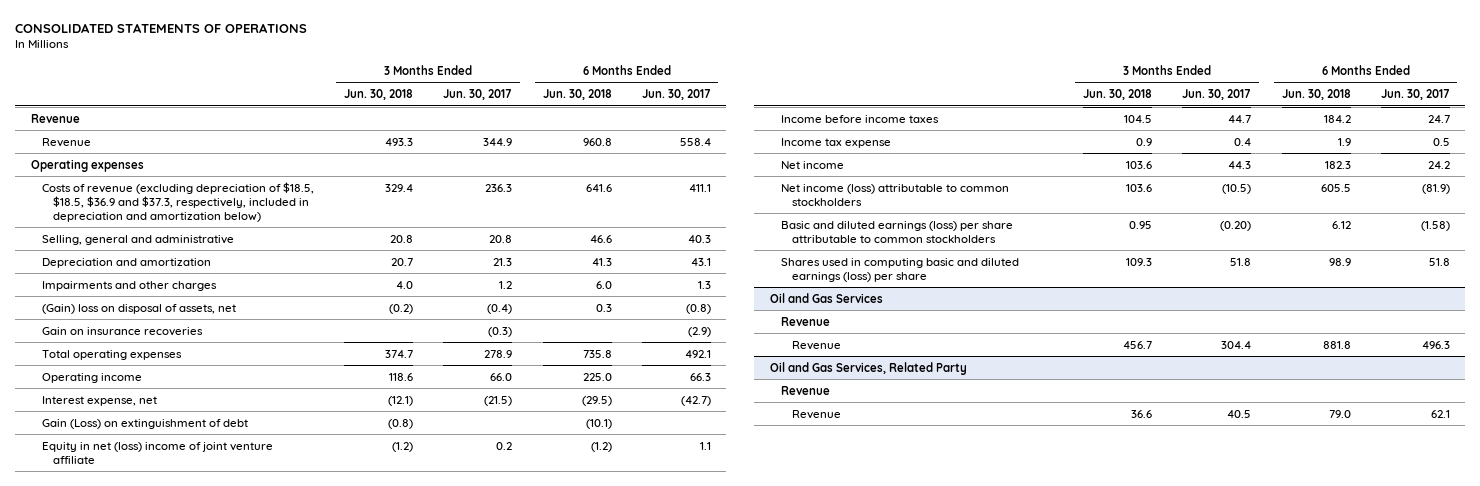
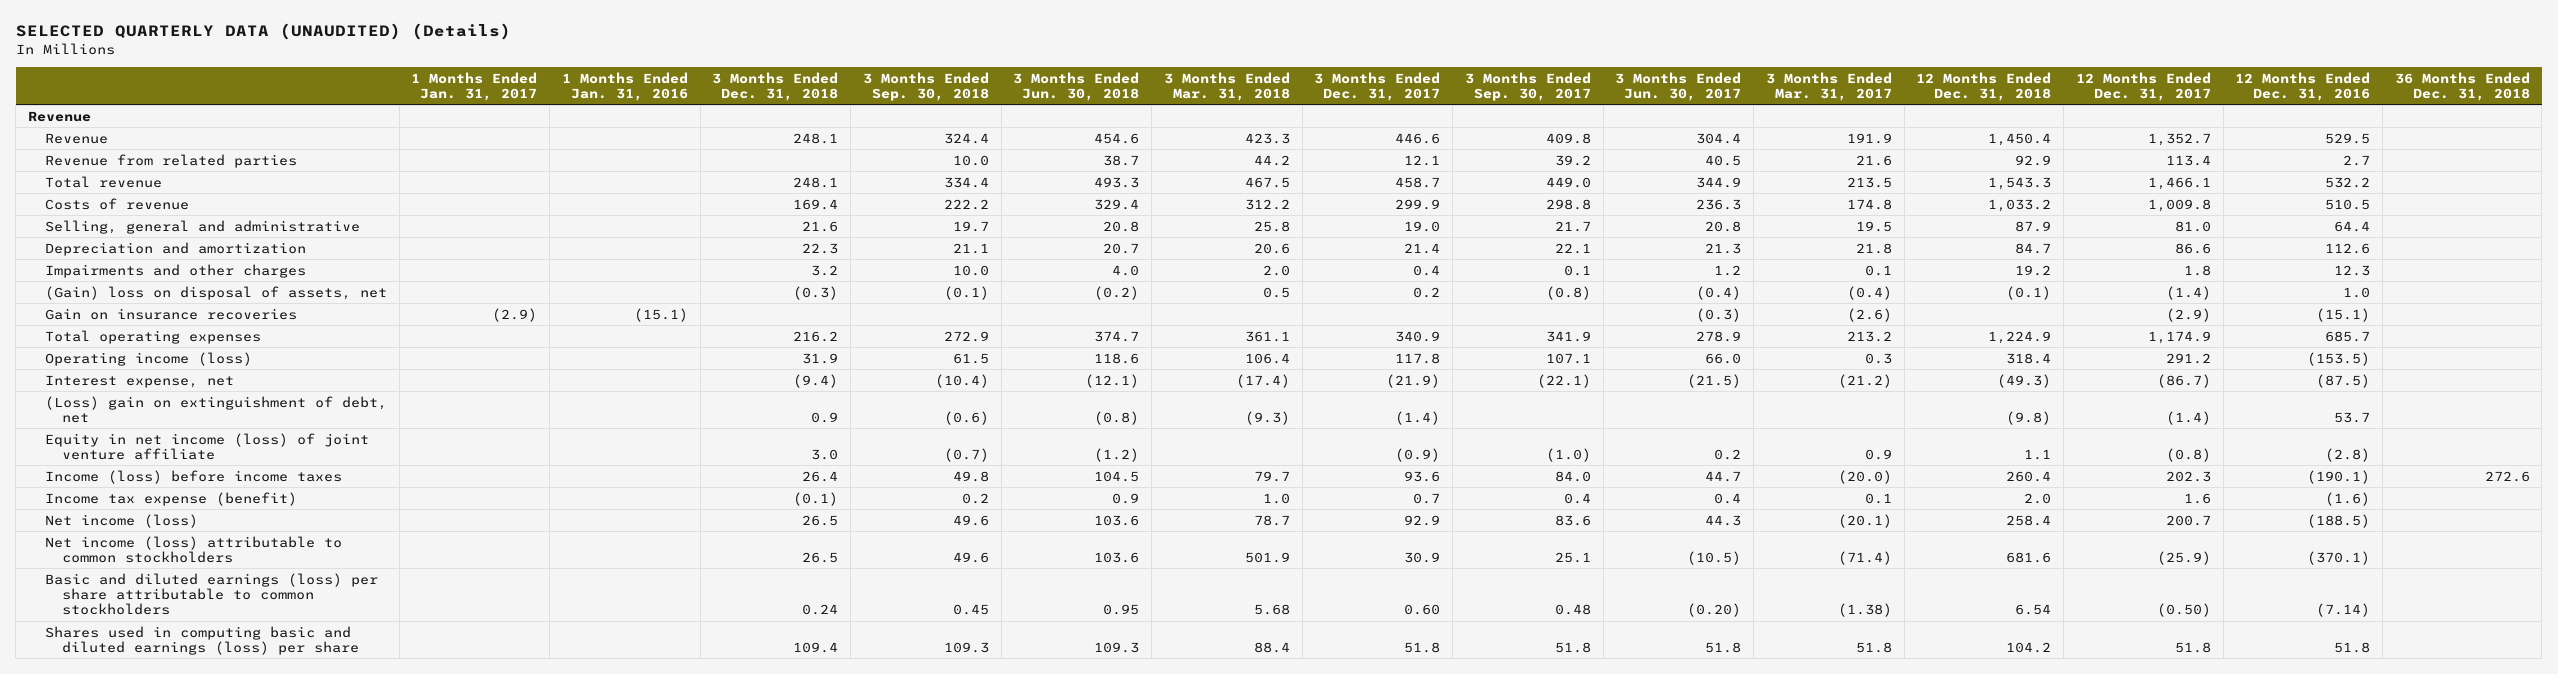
- CONSOLIDATED STATEMENTS OF OPERATIONS
+ SELECTED QUARTERLY DATA (UNAUDITED) (Details)
- | 3 Months Ended Jun. 30, 2018 | 3 Months Ended Jun. 30, 2017 | 6 Months Ended Jun. 30, 2018 | 6 Months Ended Jun. 30, 2017
+ | 1 Months Ended Jan. 31, 2017 | 1 Months Ended Jan. 31, 2016 | 3 Months Ended Dec. 31, 2018 | 3 Months Ended Sep. 30, 2018 | 3 Months Ended Jun. 30, 2018 | 3 Months Ended Mar. 31, 2018 | 3 Months Ended Dec. 31, 2017 | 3 Months Ended Sep. 30, 2017 | 3 Months Ended Jun. 30, 2017 | 3 Months Ended Mar. 31, 2017 | 12 Months Ended Dec. 31, 2018 | 12 Months Ended Dec. 31, 2017 | 12 Months Ended Dec. 31, 2016 | 36 Months Ended Dec. 31, 2018
- Revenue | 493.3 | 344.9 | 960.8 | 558.4
- Operating expenses
- Costs of revenue (excluding depreciation of $18.5, $18.5, $36.9 and $37.3, respectively, included in depreciation and amortization below) | 329.4 | 236.3 | 641.6 | 411.1
+ Revenue | | | 248.1 | 324.4 | 454.6 | 423.3 | 446.6 | 409.8 | 304.4 | 191.9 | 1,450.4 | 1,352.7 | 529.5 |
+ Revenue from related parties | | | | 10.0 | 38.7 | 44.2 | 12.1 | 39.2 | 40.5 | 21.6 | 92.9 | 113.4 | 2.7 |
+ Total revenue | | | 248.1 | 334.4 | 493.3 | 467.5 | 458.7 | 449.0 | 344.9 | 213.5 | 1,543.3 | 1,466.1 | 532.2 |
+ Costs of revenue | | | 169.4 | 222.2 | 329.4 | 312.2 | 299.9 | 298.8 | 236.3 | 174.8 | 1,033.2 | 1,009.8 | 510.5 |
- Operating income | 118.6 | 66.0 | 225.0 | 66.3
+ Operating income (loss) | | | 31.9 | 61.5 | 118.6 | 106.4 | 117.8 | 107.1 | 66.0 | 0.3 | 318.4 | 291.2 | (153.5) |
- Gain (Loss) on extinguishment of debt | (0.8) | | (10.1) |
- Equity in net (loss) income of joint venture affiliate | (1.2) | 0.2 | (1.2) | 1.1
- Income before income taxes | 104.5 | 44.7 | 184.2 | 24.7
- Income tax expense | 0.9 | 0.4 | 1.9 | 0.5
- Net income | 103.6 | 44.3 | 182.3 | 24.2
+ (Loss) gain on extinguishment of debt, net | | | 0.9 | (0.6) | (0.8) | (9.3) | (1.4) | | | | (9.8) | (1.4) | 53.7 |
+ Equity in net income (loss) of joint venture affiliate | | | 3.0 | (0.7) | (1.2) | | (0.9) | (1.0) | 0.2 | 0.9 | 1.1 | (0.8) | (2.8) |
+ Income (loss) before income taxes | | | 26.4 | 49.8 | 104.5 | 79.7 | 93.6 | 84.0 | 44.7 | (20.0) | 260.4 | 202.3 | (190.1) | 272.6
+ Income tax expense (benefit) | | | (0.1) | 0.2 | 0.9 | 1.0 | 0.7 | 0.4 | 0.4 | 0.1 | 2.0 | 1.6 | (1.6) |
+ Net income (loss) | | | 26.5 | 49.6 | 103.6 | 78.7 | 92.9 | 83.6 | 44.3 | (20.1) | 258.4 | 200.7 | (188.5) |
- Oil and Gas Services
- Revenue
- Revenue | 456.7 | 304.4 | 881.8 | 496.3
- Oil and Gas Services, Related Party
- Revenue
- Revenue | 36.6 | 40.5 | 79.0 | 62.1

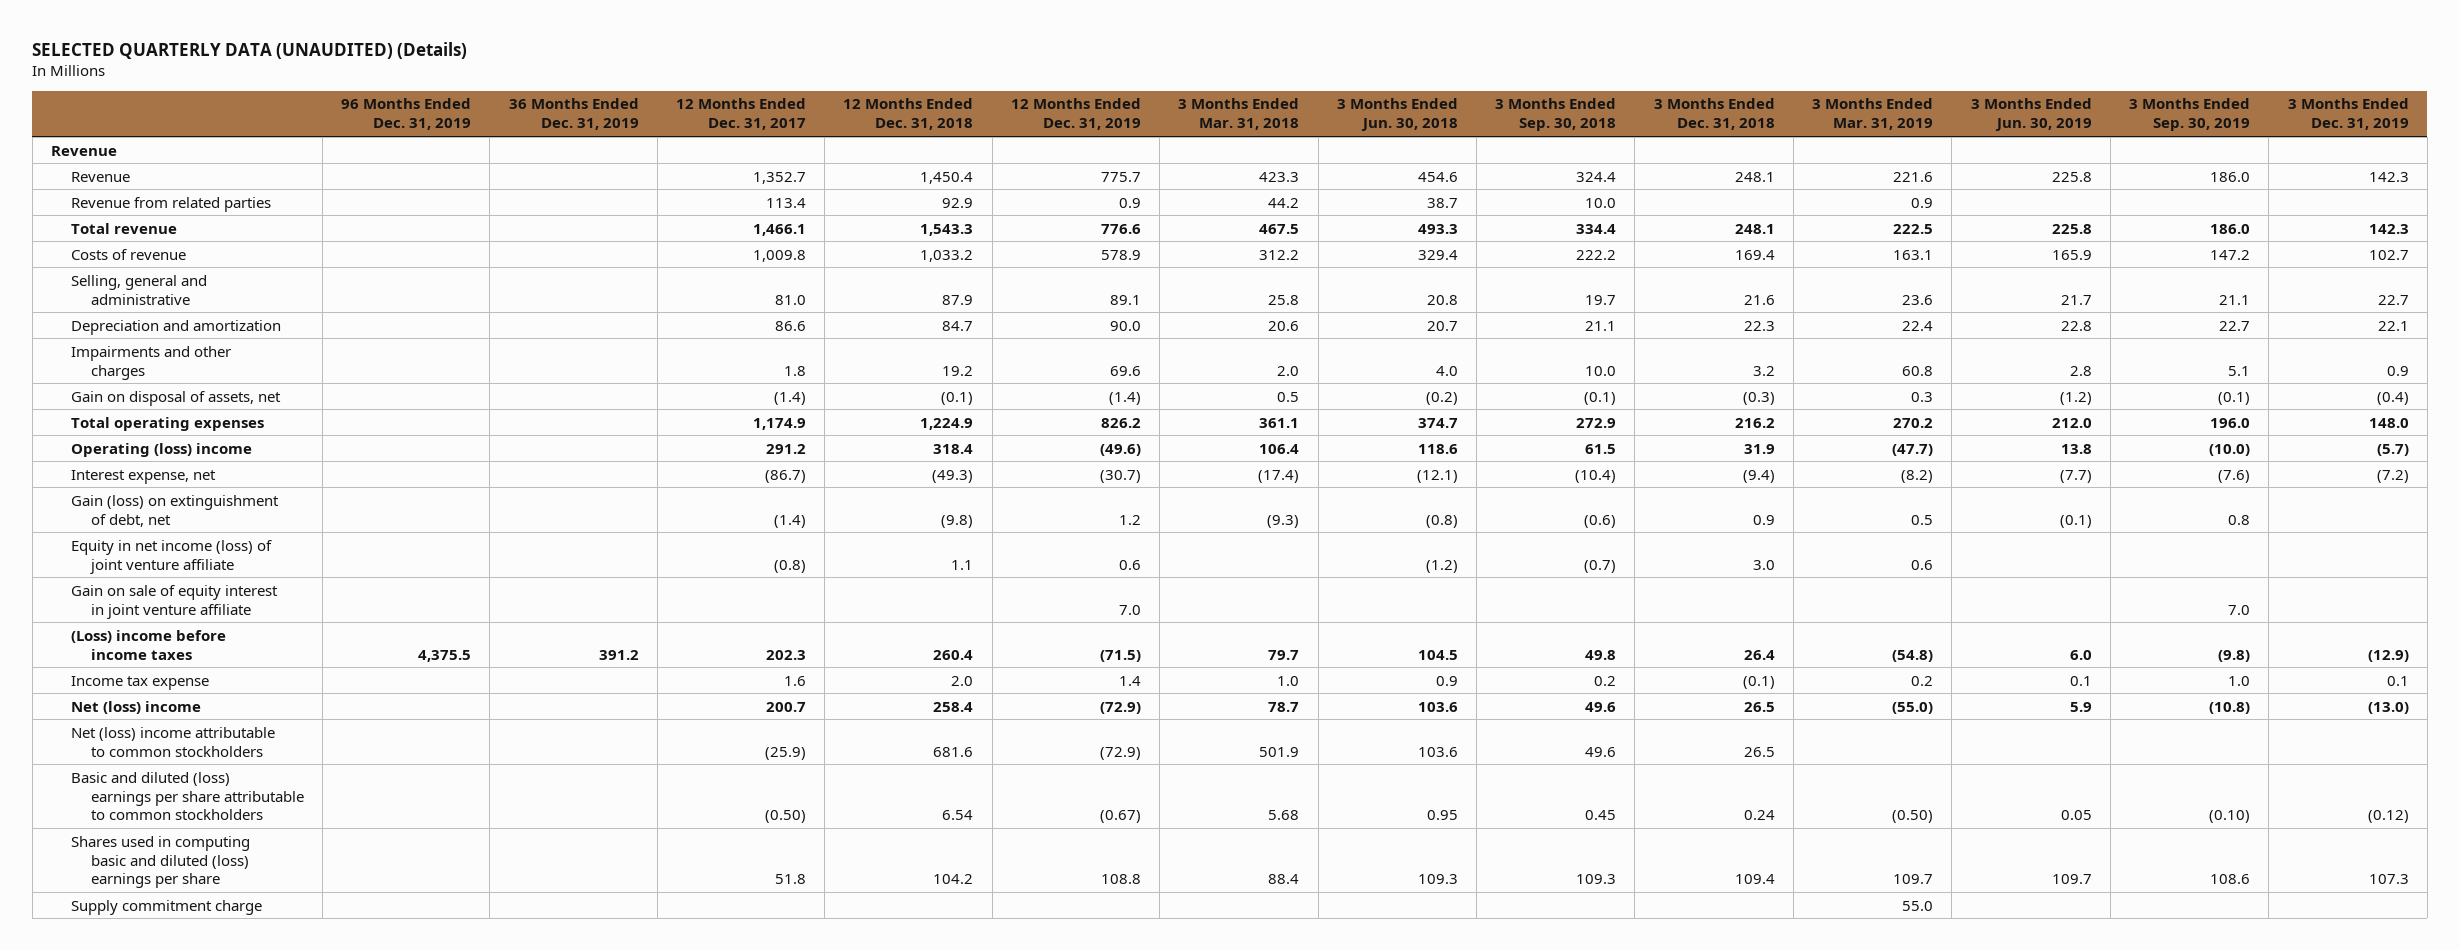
- | 1 Months Ended Jan. 31, 2017 | 1 Months Ended Jan. 31, 2016 | 3 Months Ended Dec. 31, 2018 | 3 Months Ended Sep. 30, 2018 | 3 Months Ended Jun. 30, 2018 | 3 Months Ended Mar. 31, 2018 | 3 Months Ended Dec. 31, 2017 | 3 Months Ended Sep. 30, 2017 | 3 Months Ended Jun. 30, 2017 | 3 Months Ended Mar. 31, 2017 | 12 Months Ended Dec. 31, 2018 | 12 Months Ended Dec. 31, 2017 | 12 Months Ended Dec. 31, 2016 | 36 Months Ended Dec. 31, 2018
+ | 96 Months Ended Dec. 31, 2019 | 36 Months Ended Dec. 31, 2019 | 12 Months Ended Dec. 31, 2017 | 12 Months Ended Dec. 31, 2018 | 12 Months Ended Dec. 31, 2019 | 3 Months Ended Mar. 31, 2018 | 3 Months Ended Jun. 30, 2018 | 3 Months Ended Sep. 30, 2018 | 3 Months Ended Dec. 31, 2018 | 3 Months Ended Mar. 31, 2019 | 3 Months Ended Jun. 30, 2019 | 3 Months Ended Sep. 30, 2019 | 3 Months Ended Dec. 31, 2019
- (Gain) loss on disposal of assets, net | | | (0.3) | (0.1) | (0.2) | 0.5 | 0.2 | (0.8) | (0.4) | (0.4) | (0.1) | (1.4) | 1.0 |
- Gain on insurance recoveries | (2.9) | (15.1) | | | | | | | (0.3) | (2.6) | | (2.9) | (15.1) |
+ Gain on disposal of assets, net | | | (1.4) | (0.1) | (1.4) | 0.5 | (0.2) | (0.1) | (0.3) | 0.3 | (1.2) | (0.1) | (0.4)
- Operating income (loss) | | | 31.9 | 61.5 | 118.6 | 106.4 | 117.8 | 107.1 | 66.0 | 0.3 | 318.4 | 291.2 | (153.5) |
+ Operating (loss) income | | | 291.2 | 318.4 | (49.6) | 106.4 | 118.6 | 61.5 | 31.9 | (47.7) | 13.8 | (10.0) | (5.7)
- (Loss) gain on extinguishment of debt, net | | | 0.9 | (0.6) | (0.8) | (9.3) | (1.4) | | | | (9.8) | (1.4) | 53.7 |
+ Gain (loss) on extinguishment of debt, net | | | (1.4) | (9.8) | 1.2 | (9.3) | (0.8) | (0.6) | 0.9 | 0.5 | (0.1) | 0.8 |
- Income (loss) before income taxes | | | 26.4 | 49.8 | 104.5 | 79.7 | 93.6 | 84.0 | 44.7 | (20.0) | 260.4 | 202.3 | (190.1) | 272.6
- Income tax expense (benefit) | | | (0.1) | 0.2 | 0.9 | 1.0 | 0.7 | 0.4 | 0.4 | 0.1 | 2.0 | 1.6 | (1.6) |
- Net income (loss) | | | 26.5 | 49.6 | 103.6 | 78.7 | 92.9 | 83.6 | 44.3 | (20.1) | 258.4 | 200.7 | (188.5) |
- Net income (loss) attributable to common stockholders | | | 26.5 | 49.6 | 103.6 | 501.9 | 30.9 | 25.1 | (10.5) | (71.4) | 681.6 | (25.9) | (370.1) |
- Basic and diluted earnings (loss) per share attributable to common stockholders | | | 0.24 | 0.45 | 0.95 | 5.68 | 0.60 | 0.48 | (0.20) | (1.38) | 6.54 | (0.50) | (7.14) |
- Shares used in computing basic and diluted earnings (loss) per share | | | 109.4 | 109.3 | 109.3 | 88.4 | 51.8 | 51.8 | 51.8 | 51.8 | 104.2 | 51.8 | 51.8 |
+ Gain on sale of equity interest in joint venture affiliate | | | | | 7.0 | | | | | | | 7.0 |
+ (Loss) income before income taxes | 4,375.5 | 391.2 | 202.3 | 260.4 | (71.5) | 79.7 | 104.5 | 49.8 | 26.4 | (54.8) | 6.0 | (9.8) | (12.9)
+ Income tax expense | | | 1.6 | 2.0 | 1.4 | 1.0 | 0.9 | 0.2 | (0.1) | 0.2 | 0.1 | 1.0 | 0.1
+ Net (loss) income | | | 200.7 | 258.4 | (72.9) | 78.7 | 103.6 | 49.6 | 26.5 | (55.0) | 5.9 | (10.8) | (13.0)
+ Net (loss) income attributable to common stockholders | | | (25.9) | 681.6 | (72.9) | 501.9 | 103.6 | 49.6 | 26.5 | | | |
+ Basic and diluted (loss) earnings per share attributable to common stockholders | | | (0.50) | 6.54 | (0.67) | 5.68 | 0.95 | 0.45 | 0.24 | (0.50) | 0.05 | (0.10) | (0.12)
+ Shares used in computing basic and diluted (loss) earnings per share | | | 51.8 | 104.2 | 108.8 | 88.4 | 109.3 | 109.3 | 109.4 | 109.7 | 109.7 | 108.6 | 107.3
+ Supply commitment charge | | | | | | | | | | 55.0 | | |

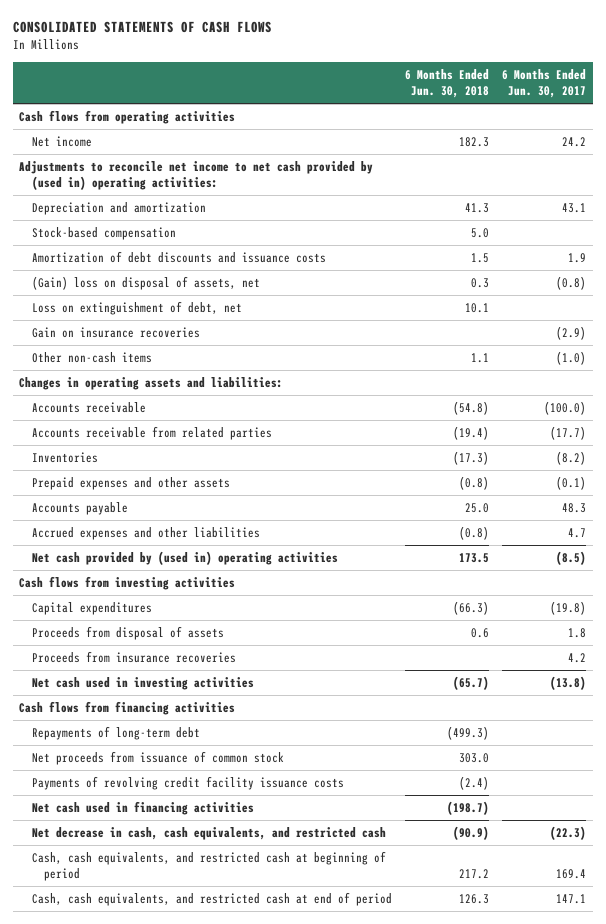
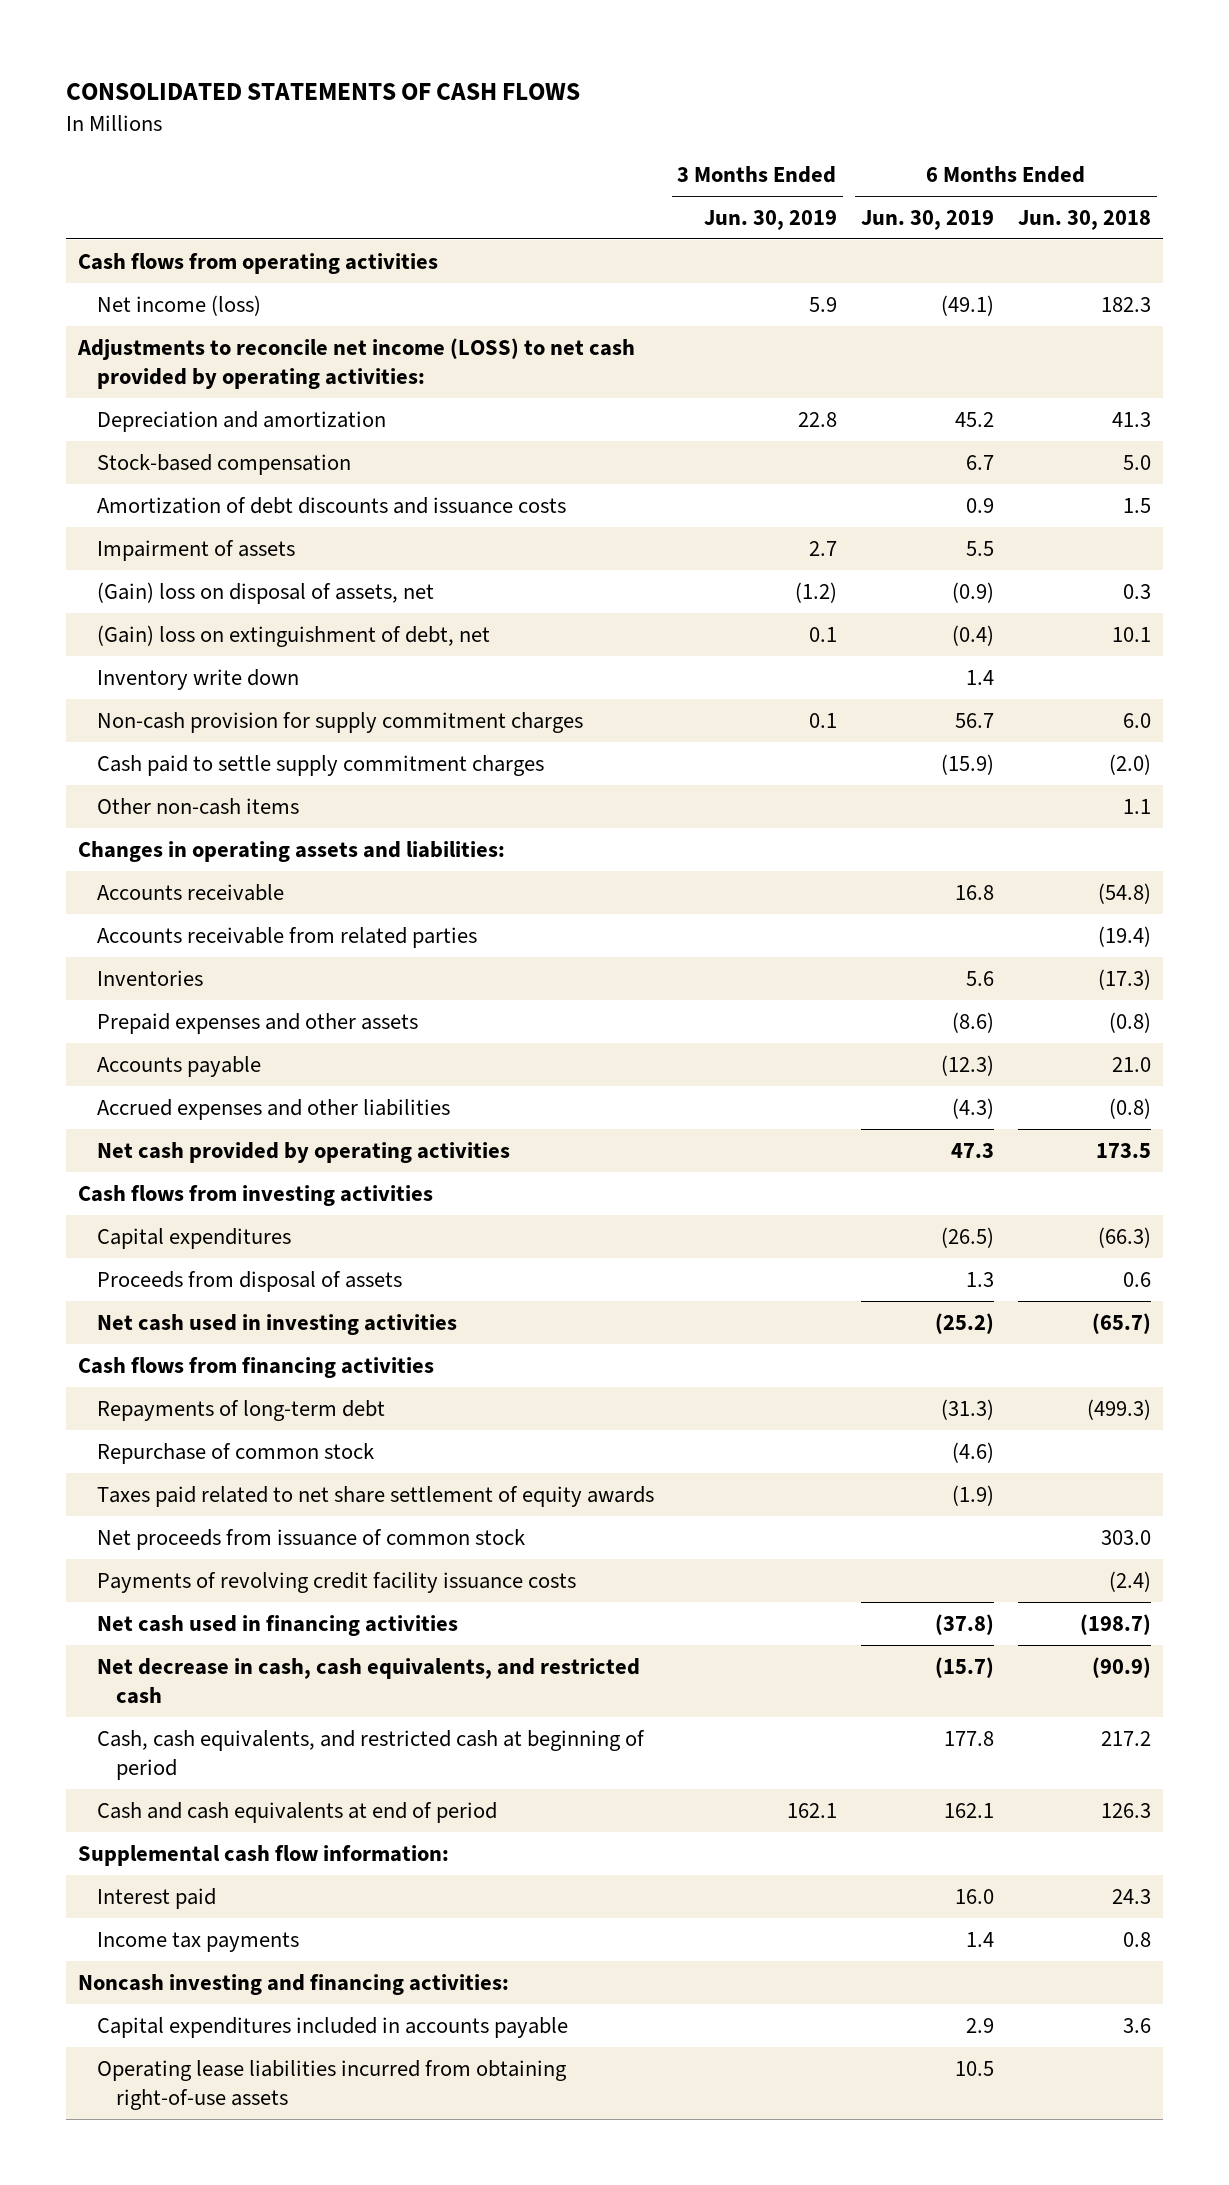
- | 6 Months Ended Jun. 30, 2018 | 6 Months Ended Jun. 30, 2017
+ | 3 Months Ended Jun. 30, 2019 | 6 Months Ended Jun. 30, 2019 | 6 Months Ended Jun. 30, 2018
- Net income | 182.3 | 24.2
- Adjustments to reconcile net income to net cash provided by (used in) operating activities:
+ Net income (loss) | 5.9 | (49.1) | 182.3
+ Adjustments to reconcile net income (LOSS) to net cash provided by operating activities:
+ Impairment of assets | 2.7 | 5.5 |
- Loss on extinguishment of debt, net | 10.1 |
- Gain on insurance recoveries | | (2.9)
+ (Gain) loss on extinguishment of debt, net | 0.1 | (0.4) | 10.1
+ Inventory write down | | 1.4 |
+ Non-cash provision for supply commitment charges | 0.1 | 56.7 | 6.0
+ Cash paid to settle supply commitment charges | | (15.9) | (2.0)
- Accounts payable | 25.0 | 48.3
+ Accounts payable | | (12.3) | 21.0
- Net cash provided by (used in) operating activities | 173.5 | (8.5)
+ Net cash provided by operating activities | | 47.3 | 173.5
- Proceeds from insurance recoveries | | 4.2
+ Repurchase of common stock | | (4.6) |
+ Taxes paid related to net share settlement of equity awards | | (1.9) |
- Cash, cash equivalents, and restricted cash at end of period | 126.3 | 147.1
+ Cash and cash equivalents at end of period | 162.1 | 162.1 | 126.3
+ Supplemental cash flow information:
+ Interest paid | | 16.0 | 24.3
+ Income tax payments | | 1.4 | 0.8
+ Noncash investing and financing activities:
+ Capital expenditures included in accounts payable | | 2.9 | 3.6
+ Operating lease liabilities incurred from obtaining right-of-use assets | | 10.5 |

